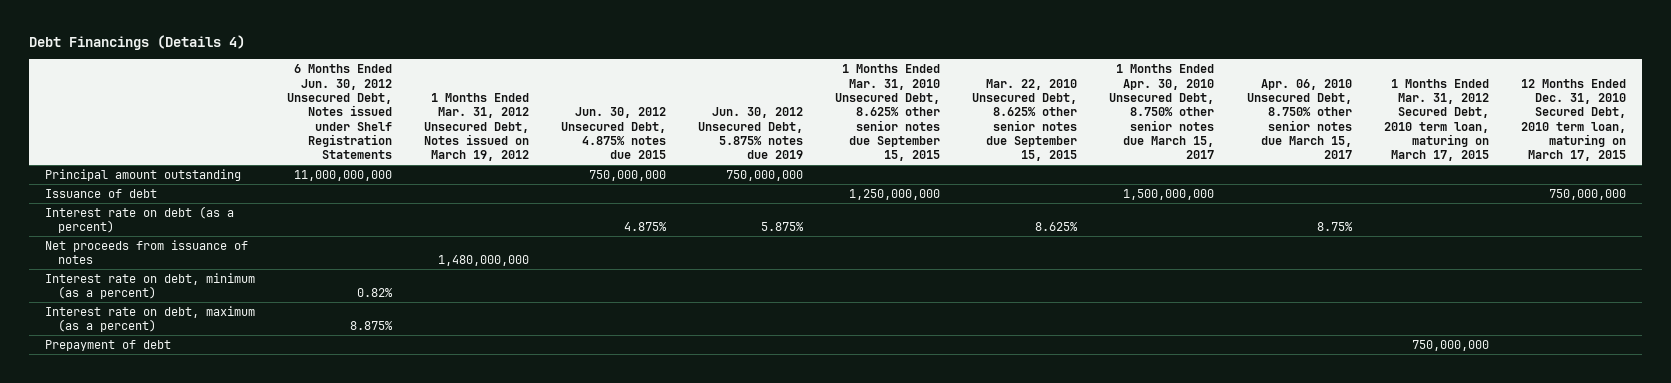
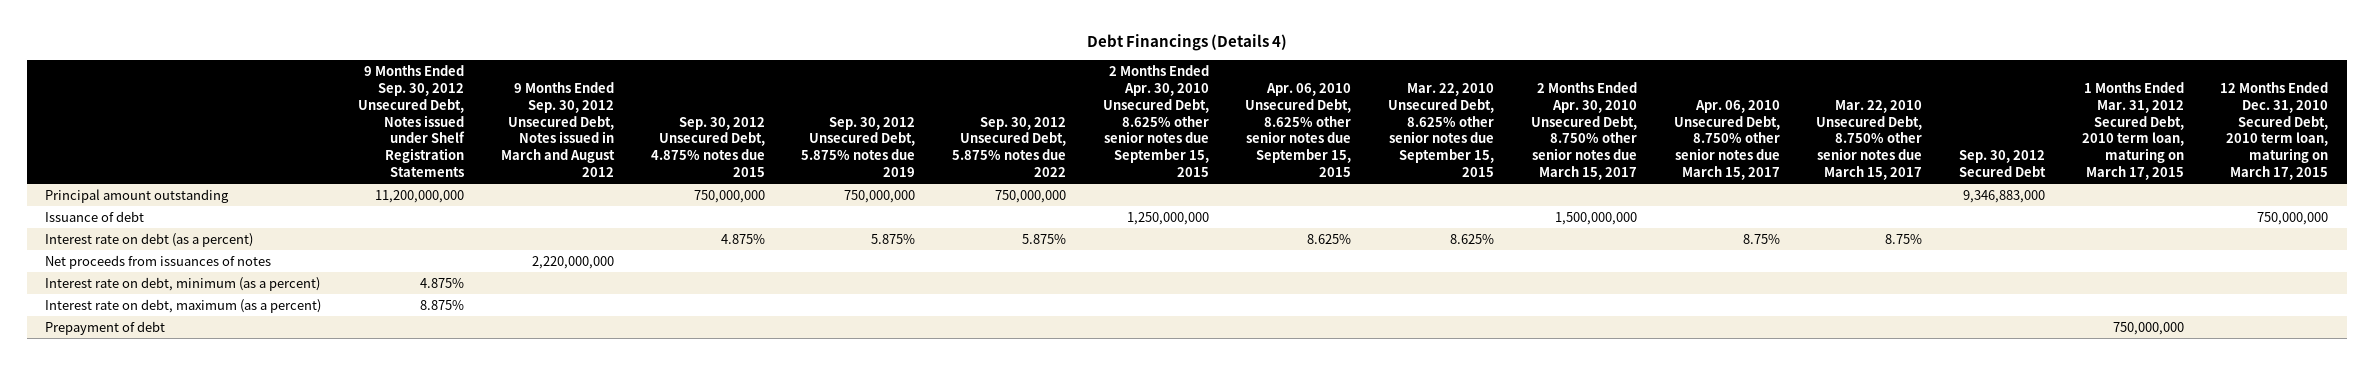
- | 6 Months Ended Jun. 30, 2012 Unsecured Debt, Notes issued under Shelf Registration Statements | 1 Months Ended Mar. 31, 2012 Unsecured Debt, Notes issued on March 19, 2012 | Jun. 30, 2012 Unsecured Debt, 4.875% notes due 2015 | Jun. 30, 2012 Unsecured Debt, 5.875% notes due 2019 | 1 Months Ended Mar. 31, 2010 Unsecured Debt, 8.625% other senior notes due September 15, 2015 | Mar. 22, 2010 Unsecured Debt, 8.625% other senior notes due September 15, 2015 | 1 Months Ended Apr. 30, 2010 Unsecured Debt, 8.750% other senior notes due March 15, 2017 | Apr. 06, 2010 Unsecured Debt, 8.750% other senior notes due March 15, 2017 | 1 Months Ended Mar. 31, 2012 Secured Debt, 2010 term loan, maturing on March 17, 2015 | 12 Months Ended Dec. 31, 2010 Secured Debt, 2010 term loan, maturing on March 17, 2015
+ | 9 Months Ended Sep. 30, 2012 Unsecured Debt, Notes issued under Shelf Registration Statements | 9 Months Ended Sep. 30, 2012 Unsecured Debt, Notes issued in March and August 2012 | Sep. 30, 2012 Unsecured Debt, 4.875% notes due 2015 | Sep. 30, 2012 Unsecured Debt, 5.875% notes due 2019 | Sep. 30, 2012 Unsecured Debt, 5.875% notes due 2022 | 2 Months Ended Apr. 30, 2010 Unsecured Debt, 8.625% other senior notes due September 15, 2015 | Apr. 06, 2010 Unsecured Debt, 8.625% other senior notes due September 15, 2015 | Mar. 22, 2010 Unsecured Debt, 8.625% other senior notes due September 15, 2015 | 2 Months Ended Apr. 30, 2010 Unsecured Debt, 8.750% other senior notes due March 15, 2017 | Apr. 06, 2010 Unsecured Debt, 8.750% other senior notes due March 15, 2017 | Mar. 22, 2010 Unsecured Debt, 8.750% other senior notes due March 15, 2017 | Sep. 30, 2012 Secured Debt | 1 Months Ended Mar. 31, 2012 Secured Debt, 2010 term loan, maturing on March 17, 2015 | 12 Months Ended Dec. 31, 2010 Secured Debt, 2010 term loan, maturing on March 17, 2015
- Net proceeds from issuance of notes | | 1,480,000,000 | | | | | | | |
+ Net proceeds from issuances of notes | | 2,220,000,000 | | | | | | | | | | | |

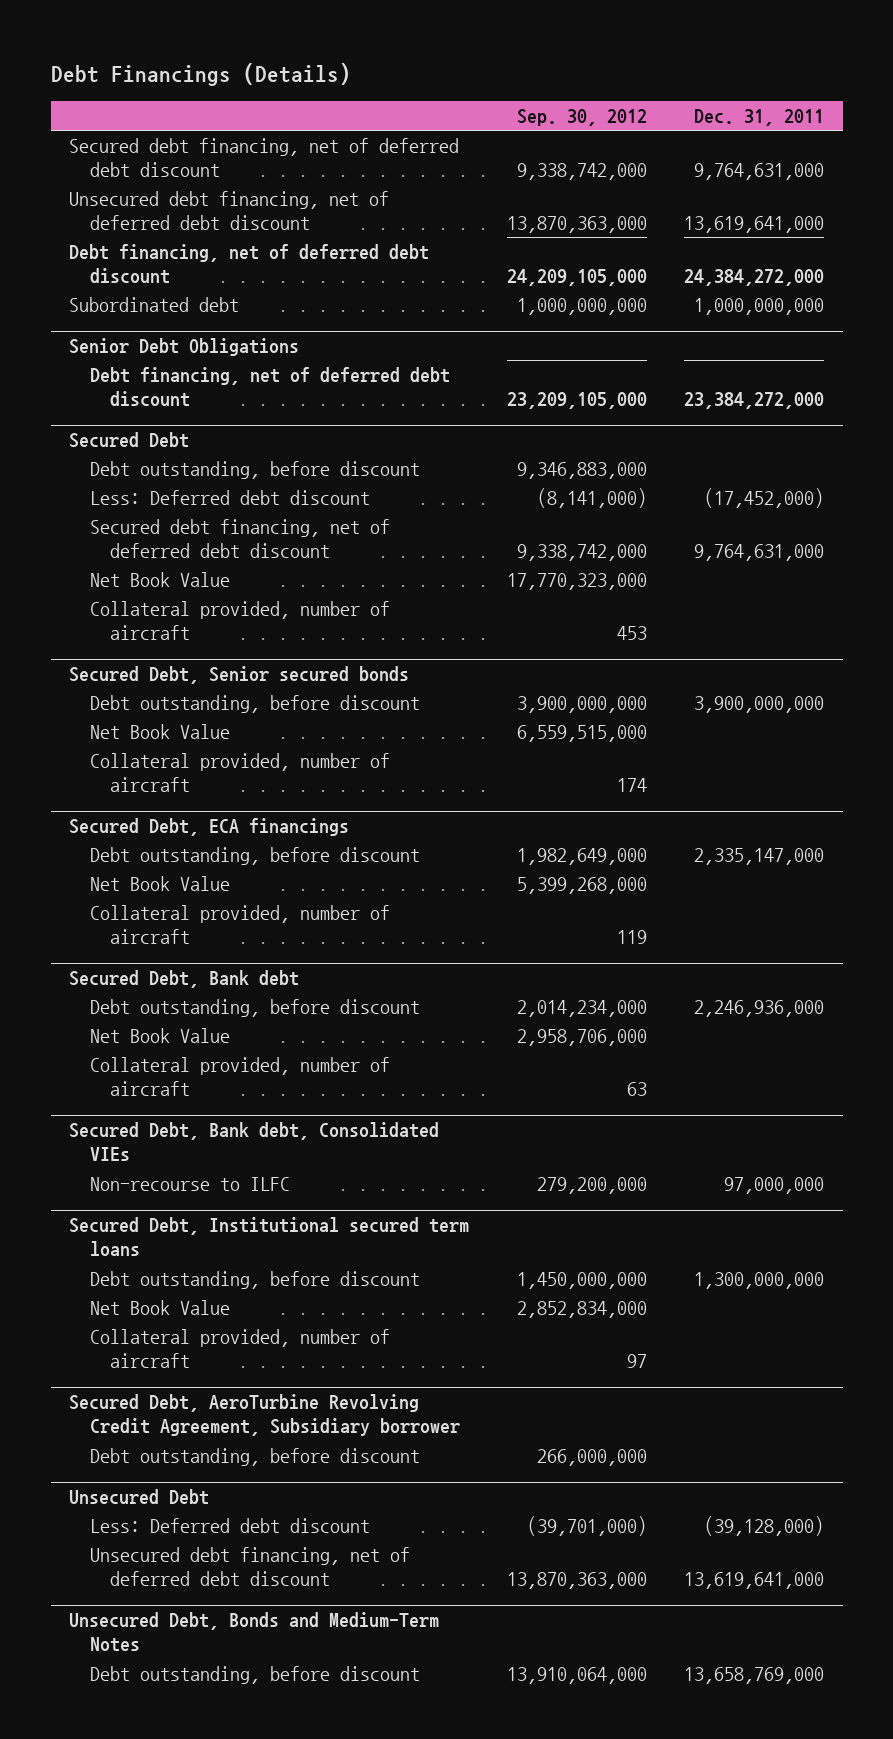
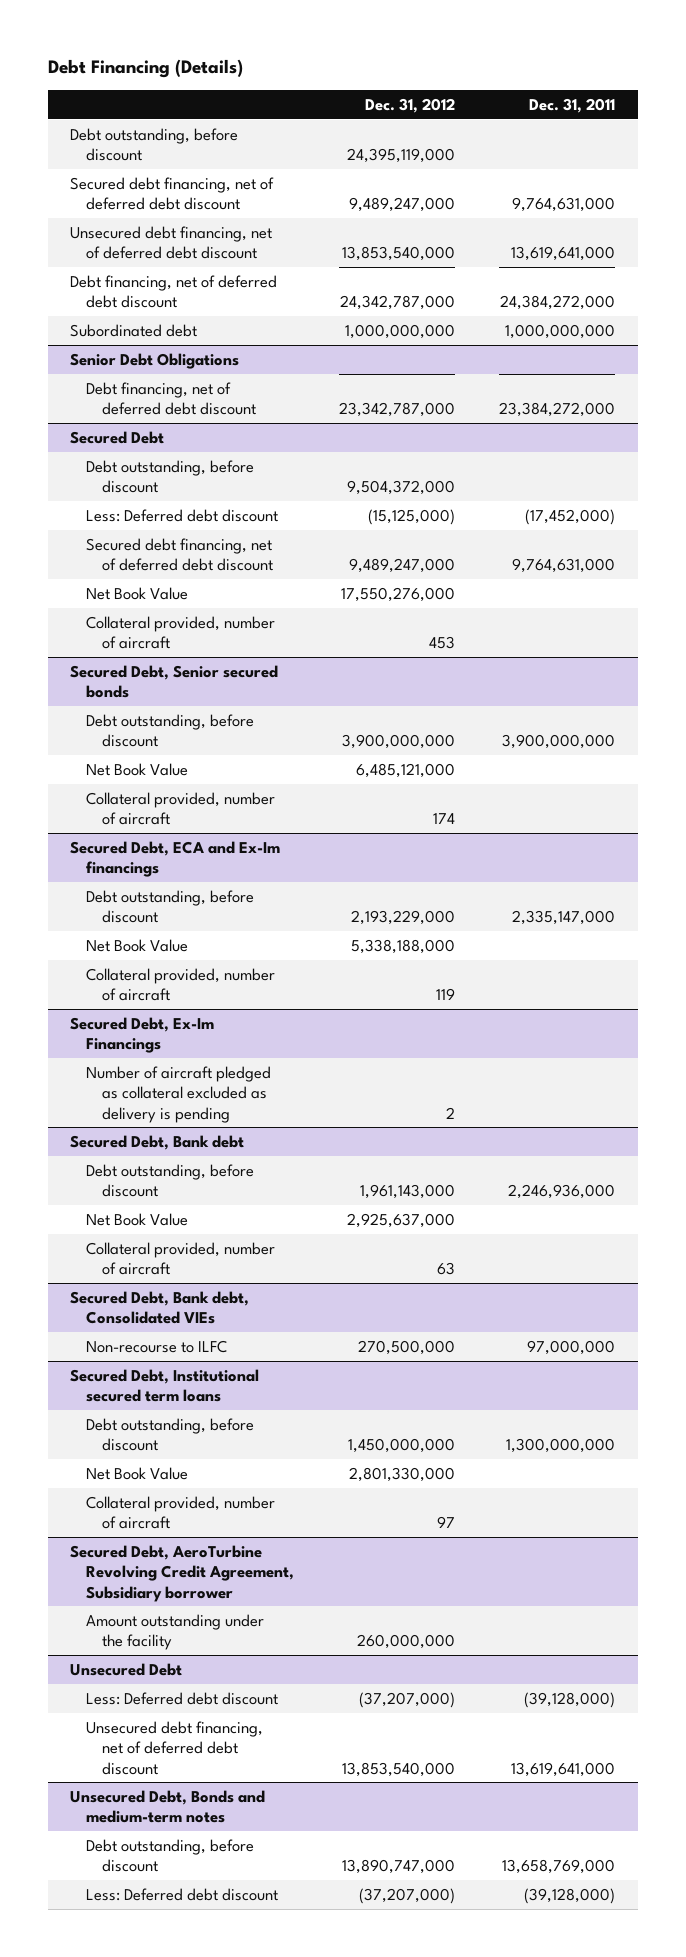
- Debt Financings (Details)
+ Debt Financing (Details)
- | Sep. 30, 2012 | Dec. 31, 2011
+ | Dec. 31, 2012 | Dec. 31, 2011
+ Debt outstanding, before discount | 24,395,119,000 |
- Secured Debt, ECA financings
+ Secured Debt, ECA and Ex-Im financings
+ Secured Debt, Ex-Im Financings
+ Number of aircraft pledged as collateral excluded as delivery is pending | 2 |
@ Secured Debt, AeroTurbine Revolving Credit Agreement, Subsidiary borrower
- Debt outstanding, before discount | 266,000,000 |
+ Amount outstanding under the facility | 260,000,000 |
- Unsecured Debt, Bonds and Medium-Term Notes
+ Unsecured Debt, Bonds and medium-term notes
+ Less: Deferred debt discount | (37,207,000) | (39,128,000)

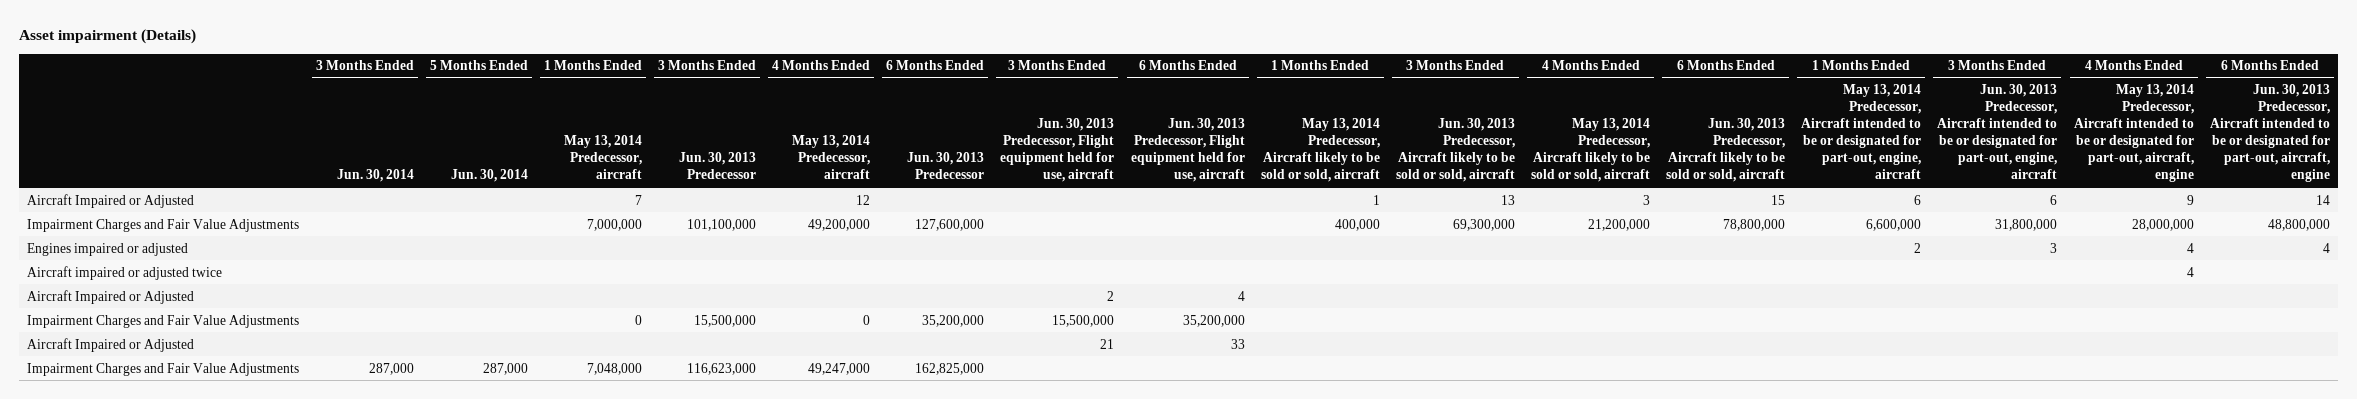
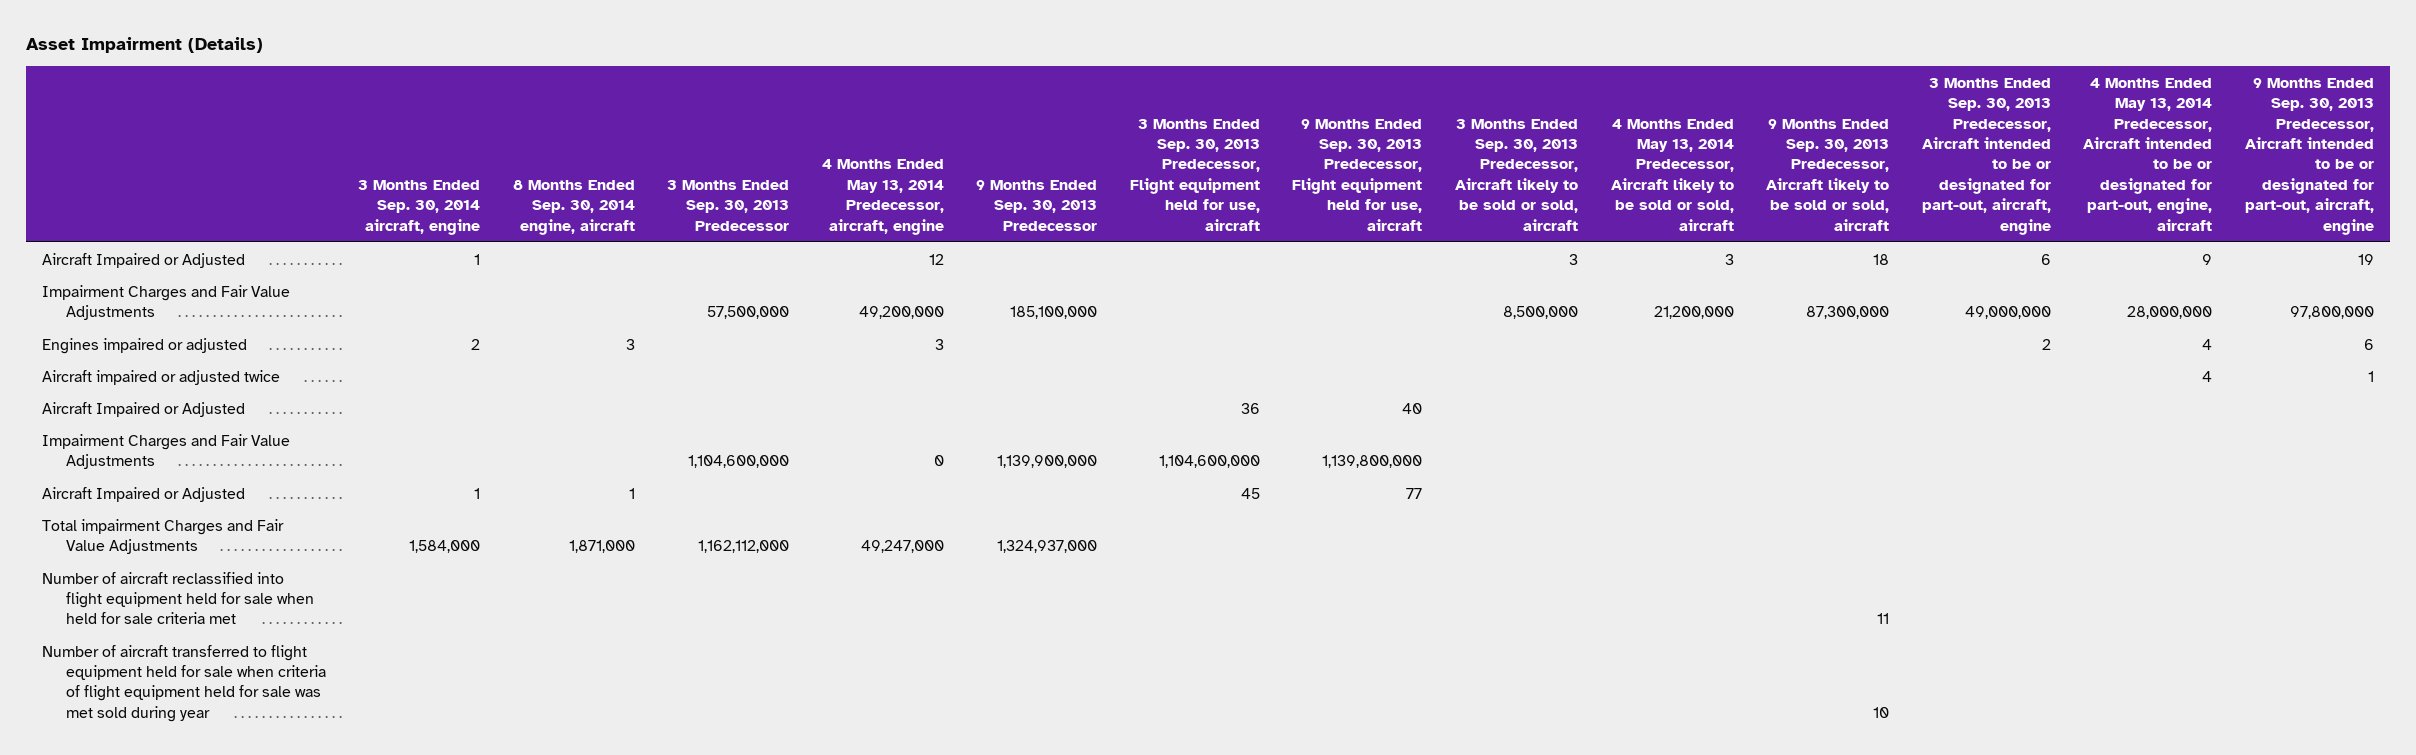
- Asset impairment (Details)
+ Asset Impairment (Details)
- | 3 Months Ended Jun. 30, 2014 | 5 Months Ended Jun. 30, 2014 | 1 Months Ended May 13, 2014 Predecessor, aircraft | 3 Months Ended Jun. 30, 2013 Predecessor | 4 Months Ended May 13, 2014 Predecessor, aircraft | 6 Months Ended Jun. 30, 2013 Predecessor | 3 Months Ended Jun. 30, 2013 Predecessor, Flight equipment held for use, aircraft | 6 Months Ended Jun. 30, 2013 Predecessor, Flight equipment held for use, aircraft | 1 Months Ended May 13, 2014 Predecessor, Aircraft likely to be sold or sold, aircraft | 3 Months Ended Jun. 30, 2013 Predecessor, Aircraft likely to be sold or sold, aircraft | 4 Months Ended May 13, 2014 Predecessor, Aircraft likely to be sold or sold, aircraft | 6 Months Ended Jun. 30, 2013 Predecessor, Aircraft likely to be sold or sold, aircraft | 1 Months Ended May 13, 2014 Predecessor, Aircraft intended to be or designated for part-out, engine, aircraft | 3 Months Ended Jun. 30, 2013 Predecessor, Aircraft intended to be or designated for part-out, engine, aircraft | 4 Months Ended May 13, 2014 Predecessor, Aircraft intended to be or designated for part-out, aircraft, engine | 6 Months Ended Jun. 30, 2013 Predecessor, Aircraft intended to be or designated for part-out, aircraft, engine
+ | 3 Months Ended Sep. 30, 2014 aircraft, engine | 8 Months Ended Sep. 30, 2014 engine, aircraft | 3 Months Ended Sep. 30, 2013 Predecessor | 4 Months Ended May 13, 2014 Predecessor, aircraft, engine | 9 Months Ended Sep. 30, 2013 Predecessor | 3 Months Ended Sep. 30, 2013 Predecessor, Flight equipment held for use, aircraft | 9 Months Ended Sep. 30, 2013 Predecessor, Flight equipment held for use, aircraft | 3 Months Ended Sep. 30, 2013 Predecessor, Aircraft likely to be sold or sold, aircraft | 4 Months Ended May 13, 2014 Predecessor, Aircraft likely to be sold or sold, aircraft | 9 Months Ended Sep. 30, 2013 Predecessor, Aircraft likely to be sold or sold, aircraft | 3 Months Ended Sep. 30, 2013 Predecessor, Aircraft intended to be or designated for part-out, aircraft, engine | 4 Months Ended May 13, 2014 Predecessor, Aircraft intended to be or designated for part-out, engine, aircraft | 9 Months Ended Sep. 30, 2013 Predecessor, Aircraft intended to be or designated for part-out, aircraft, engine
- Impairment Charges and Fair Value Adjustments | 287,000 | 287,000 | 7,048,000 | 116,623,000 | 49,247,000 | 162,825,000 | | | | | | | | | |
+ Total impairment Charges and Fair Value Adjustments | 1,584,000 | 1,871,000 | 1,162,112,000 | 49,247,000 | 1,324,937,000 | | | | | | | |
+ Number of aircraft reclassified into flight equipment held for sale when held for sale criteria met | | | | | | | | | | 11 | | |
+ Number of aircraft transferred to flight equipment held for sale when criteria of flight equipment held for sale was met sold during year | | | | | | | | | | 10 | | |

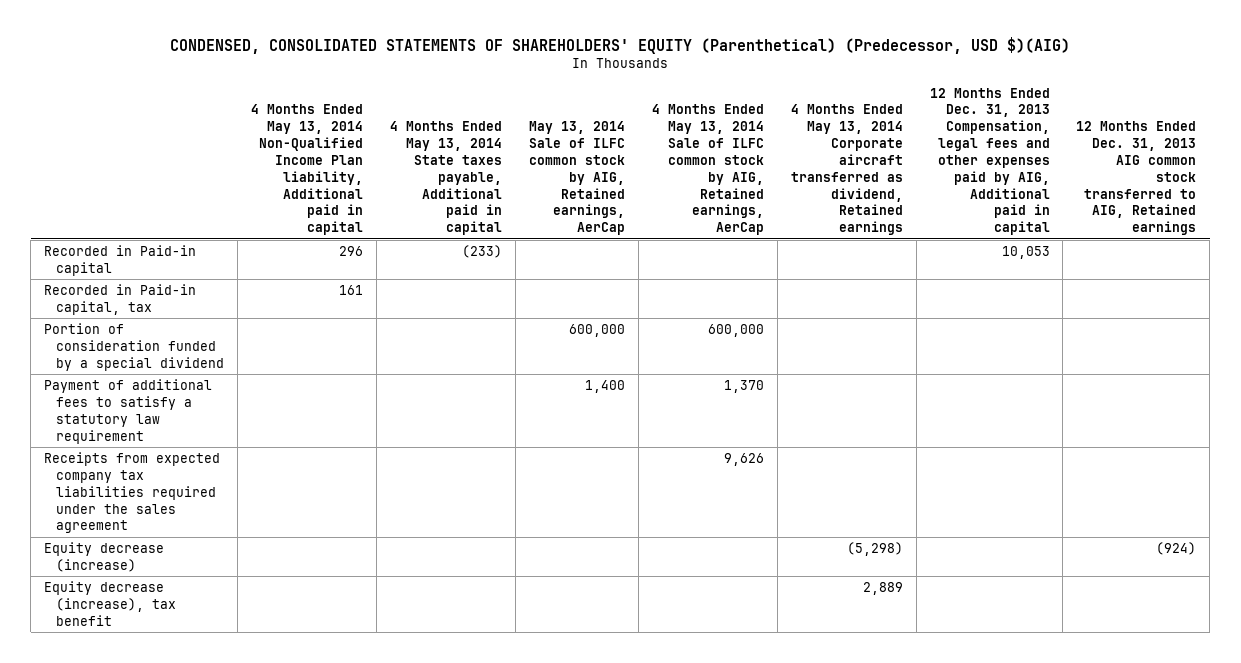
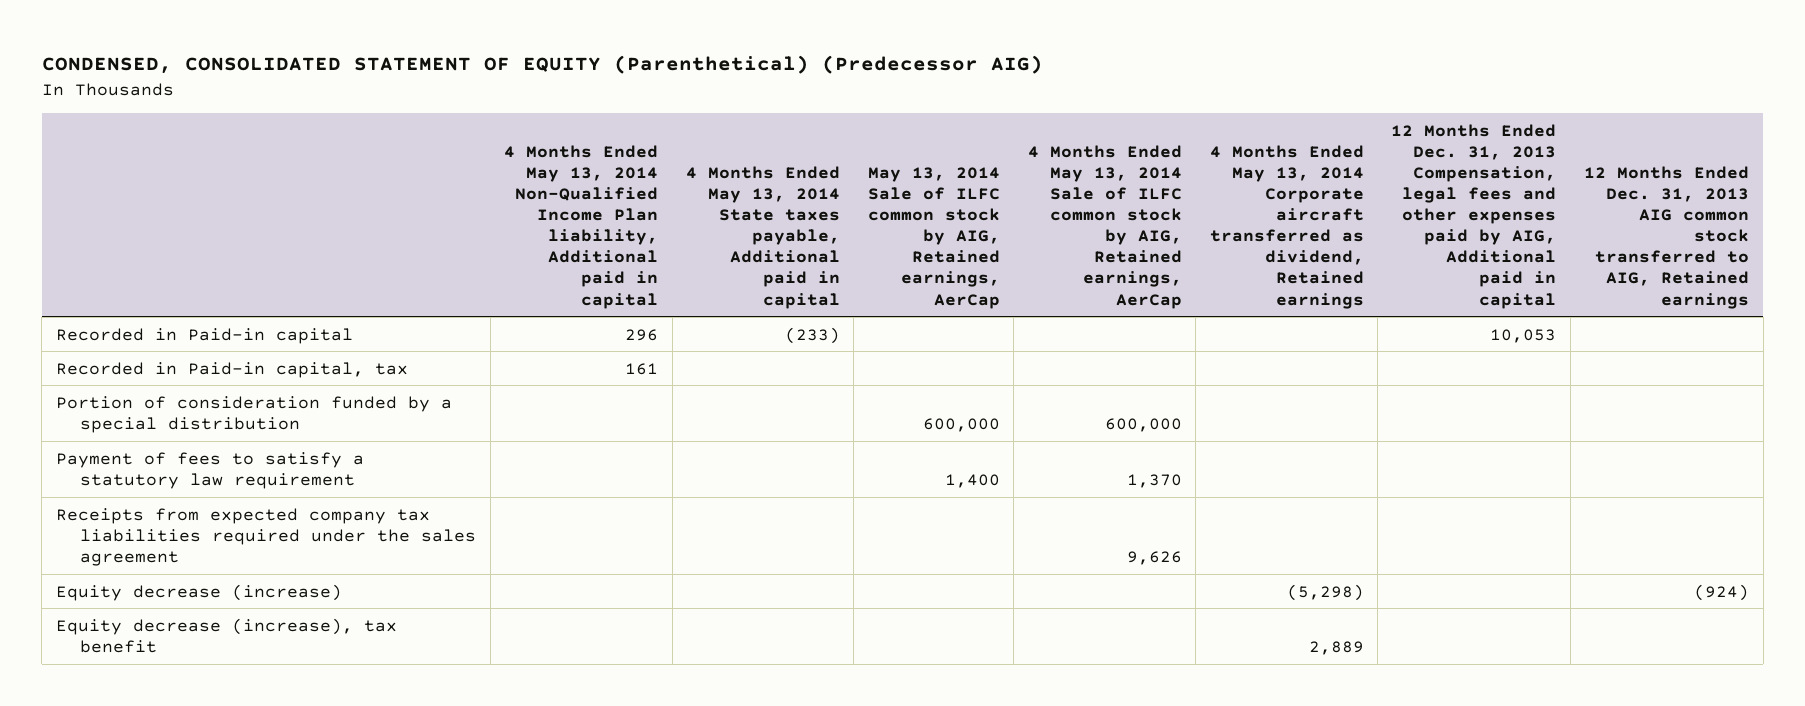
- CONDENSED, CONSOLIDATED STATEMENTS OF SHAREHOLDERS' EQUITY (Parenthetical) (Predecessor, USD $)(AIG)
+ CONDENSED, CONSOLIDATED STATEMENT OF EQUITY (Parenthetical) (Predecessor AIG)
- Portion of consideration funded by a special dividend | | | 600,000 | 600,000 | | |
- Payment of additional fees to satisfy a statutory law requirement | | | 1,400 | 1,370 | | |
+ Portion of consideration funded by a special distribution | | | 600,000 | 600,000 | | |
+ Payment of fees to satisfy a statutory law requirement | | | 1,400 | 1,370 | | |

